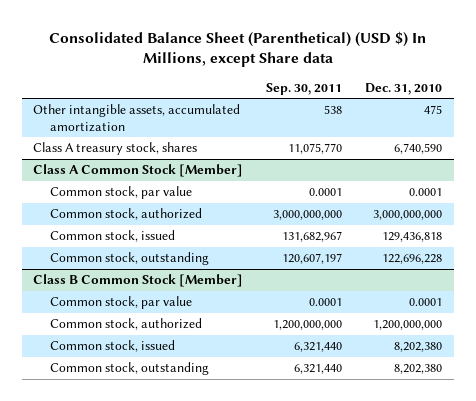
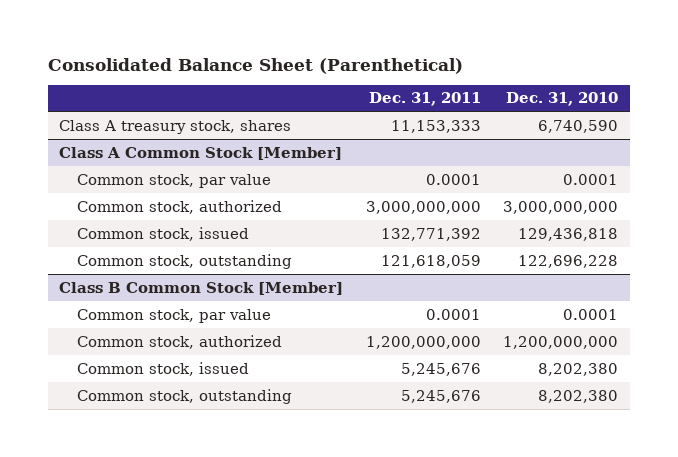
- Consolidated Balance Sheet (Parenthetical) (USD $) In Millions, except Share data
+ Consolidated Balance Sheet (Parenthetical)
- | Sep. 30, 2011 | Dec. 31, 2010
+ | Dec. 31, 2011 | Dec. 31, 2010
- Other intangible assets, accumulated amortization | 538 | 475

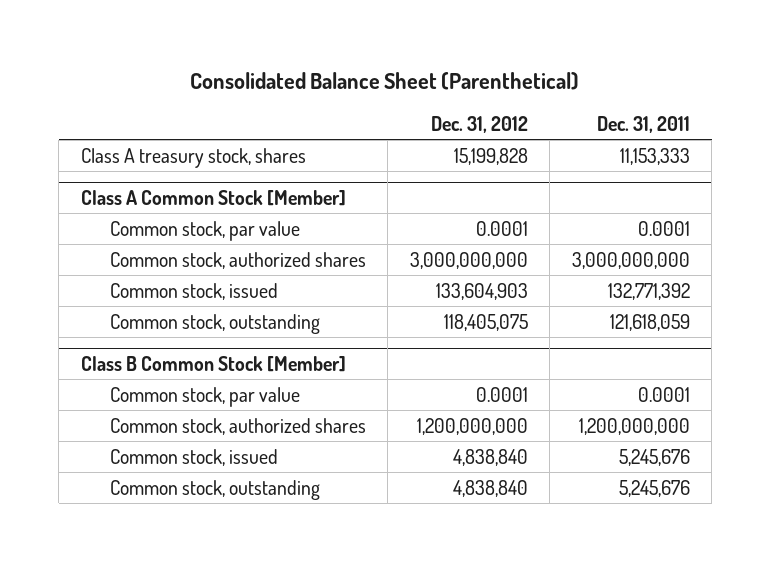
- | Dec. 31, 2011 | Dec. 31, 2010
+ | Dec. 31, 2012 | Dec. 31, 2011
@ Class A Common Stock [Member]
- Common stock, authorized | 3,000,000,000 | 3,000,000,000
+ Common stock, authorized shares | 3,000,000,000 | 3,000,000,000
@ Class B Common Stock [Member]
- Common stock, authorized | 1,200,000,000 | 1,200,000,000
+ Common stock, authorized shares | 1,200,000,000 | 1,200,000,000

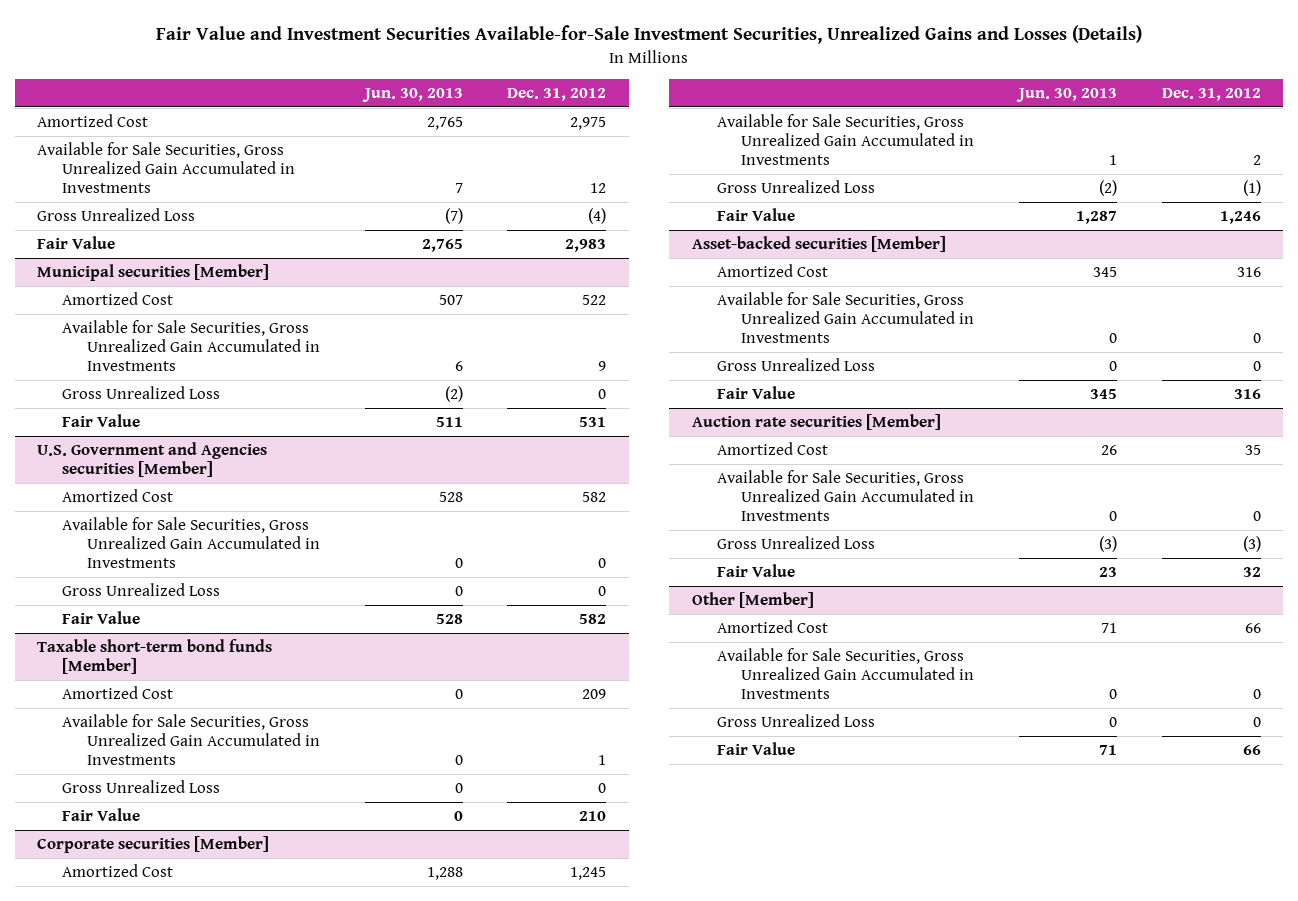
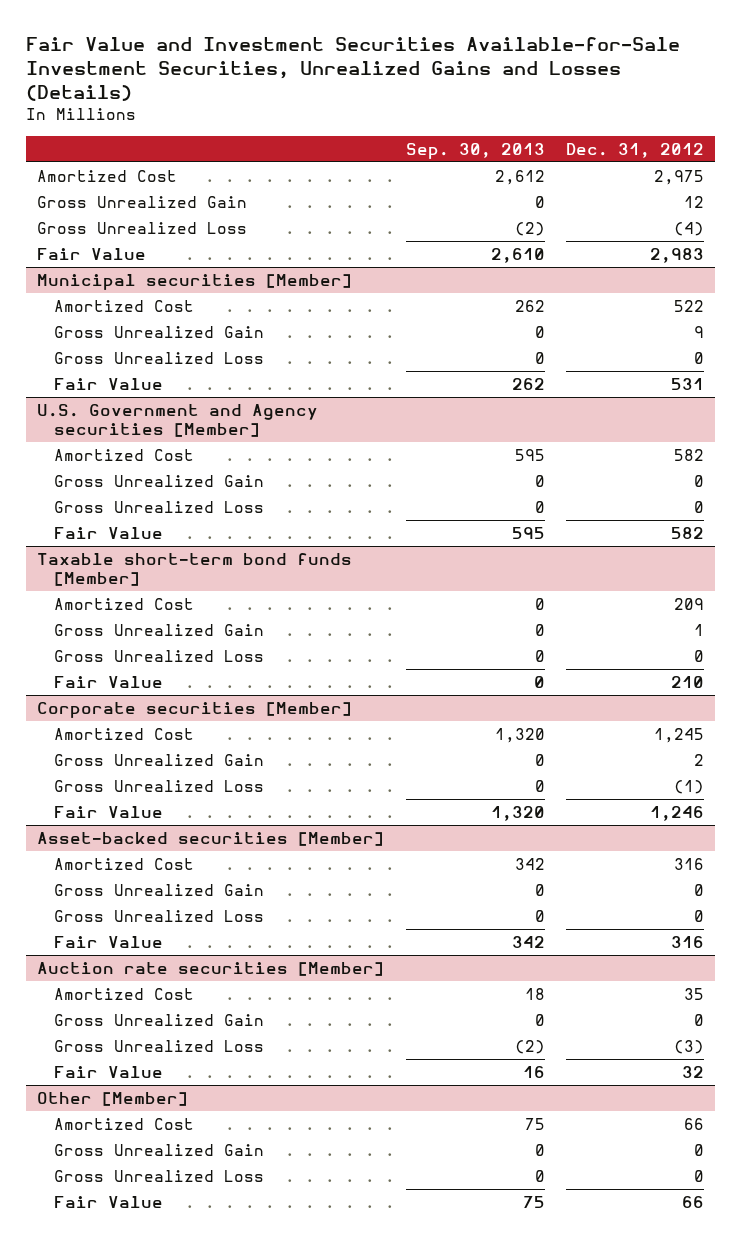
- | Jun. 30, 2013 | Dec. 31, 2012
+ | Sep. 30, 2013 | Dec. 31, 2012
- Available for Sale Securities, Gross Unrealized Gain Accumulated in Investments | 7 | 12
+ Gross Unrealized Gain | 0 | 12
@ Municipal securities [Member]
- Available for Sale Securities, Gross Unrealized Gain Accumulated in Investments | 6 | 9
+ Gross Unrealized Gain | 0 | 9
- U.S. Government and Agencies securities [Member]
+ U.S. Government and Agency securities [Member]
- Available for Sale Securities, Gross Unrealized Gain Accumulated in Investments | 0 | 0
+ Gross Unrealized Gain | 0 | 0
@ Taxable short-term bond funds [Member]
- Available for Sale Securities, Gross Unrealized Gain Accumulated in Investments | 0 | 1
+ Gross Unrealized Gain | 0 | 1
@ Corporate securities [Member]
- Available for Sale Securities, Gross Unrealized Gain Accumulated in Investments | 1 | 2
+ Gross Unrealized Gain | 0 | 2
@ Asset-backed securities [Member]
- Available for Sale Securities, Gross Unrealized Gain Accumulated in Investments | 0 | 0
+ Gross Unrealized Gain | 0 | 0
@ Auction rate securities [Member]
- Available for Sale Securities, Gross Unrealized Gain Accumulated in Investments | 0 | 0
+ Gross Unrealized Gain | 0 | 0
@ Other [Member]
- Available for Sale Securities, Gross Unrealized Gain Accumulated in Investments | 0 | 0
+ Gross Unrealized Gain | 0 | 0

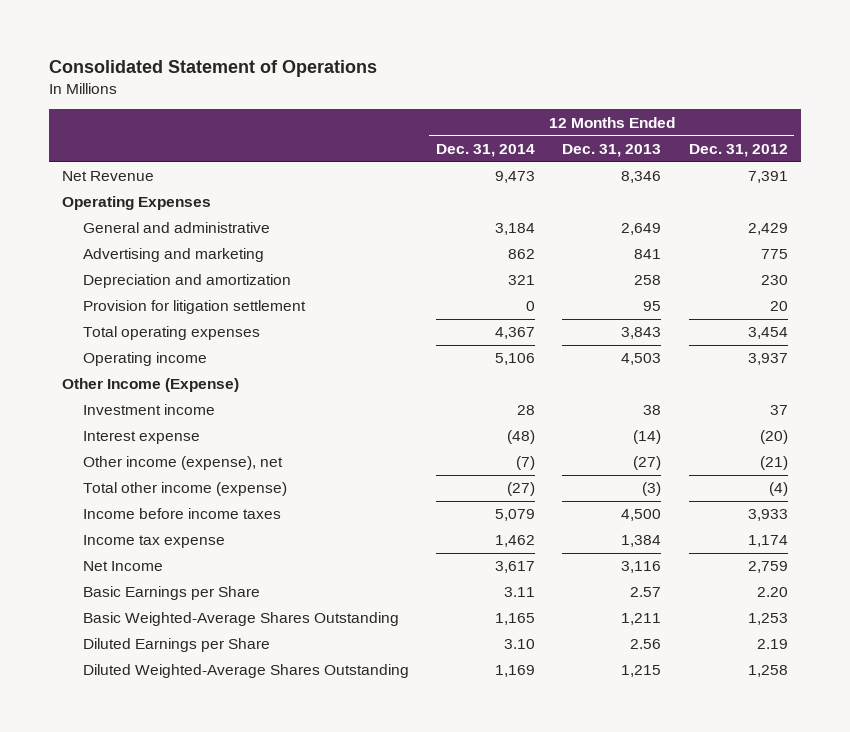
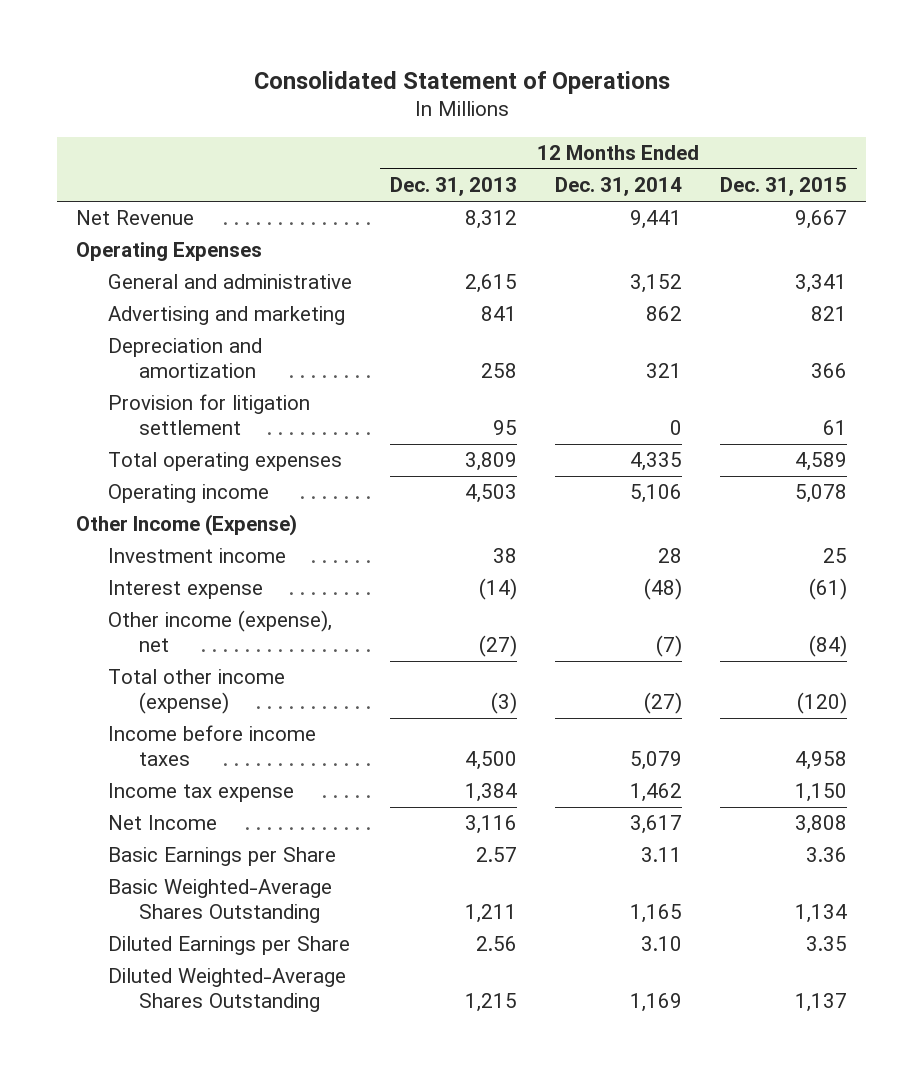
- | 12 Months Ended Dec. 31, 2014 | 12 Months Ended Dec. 31, 2013 | 12 Months Ended Dec. 31, 2012
+ | 12 Months Ended Dec. 31, 2013 | 12 Months Ended Dec. 31, 2014 | 12 Months Ended Dec. 31, 2015
- Net Revenue | 9,473 | 8,346 | 7,391
+ Net Revenue | 8,312 | 9,441 | 9,667
- General and administrative | 3,184 | 2,649 | 2,429
+ General and administrative | 2,615 | 3,152 | 3,341
- Total operating expenses | 4,367 | 3,843 | 3,454
+ Total operating expenses | 3,809 | 4,335 | 4,589

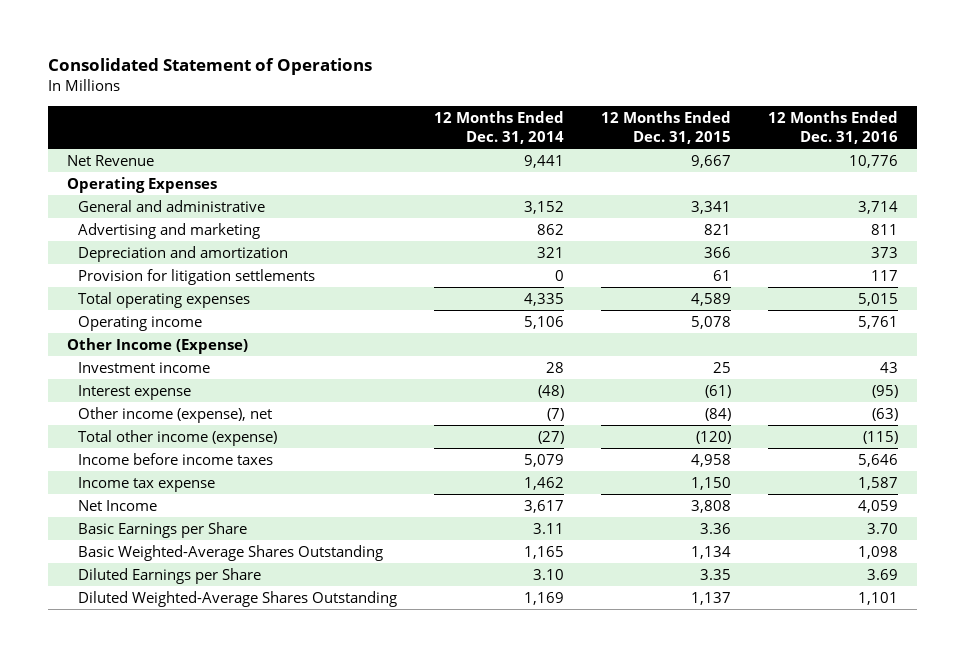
- | 12 Months Ended Dec. 31, 2013 | 12 Months Ended Dec. 31, 2014 | 12 Months Ended Dec. 31, 2015
+ | 12 Months Ended Dec. 31, 2014 | 12 Months Ended Dec. 31, 2015 | 12 Months Ended Dec. 31, 2016
- Provision for litigation settlement | 95 | 0 | 61
+ Provision for litigation settlements | 0 | 61 | 117

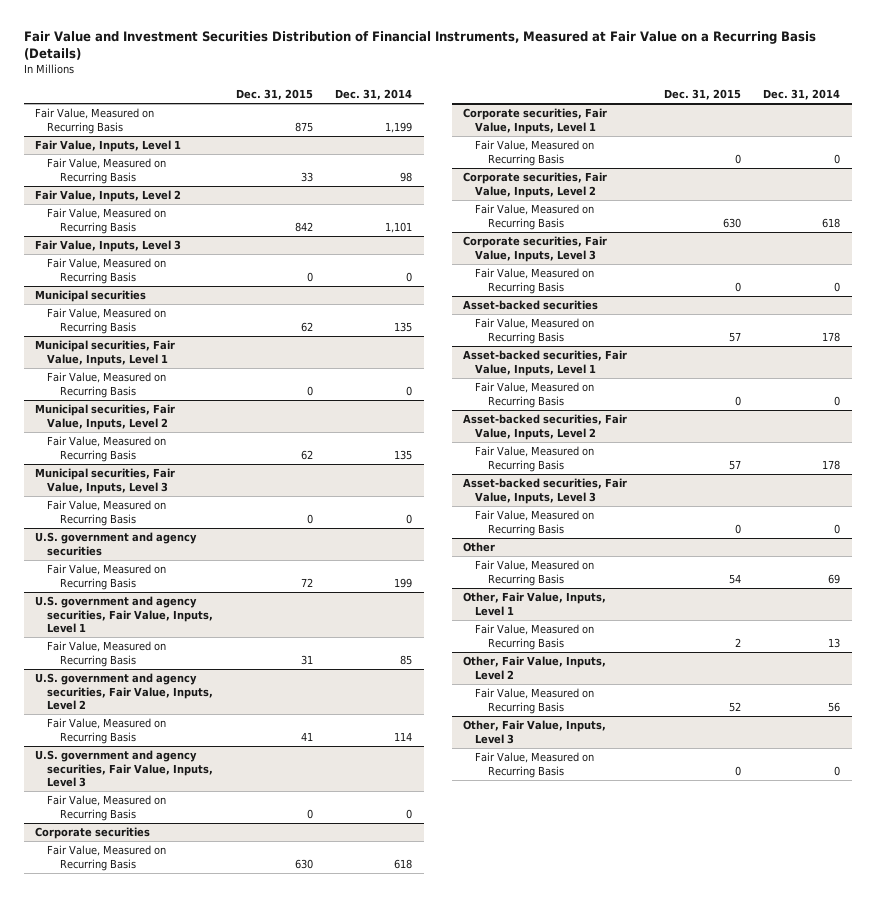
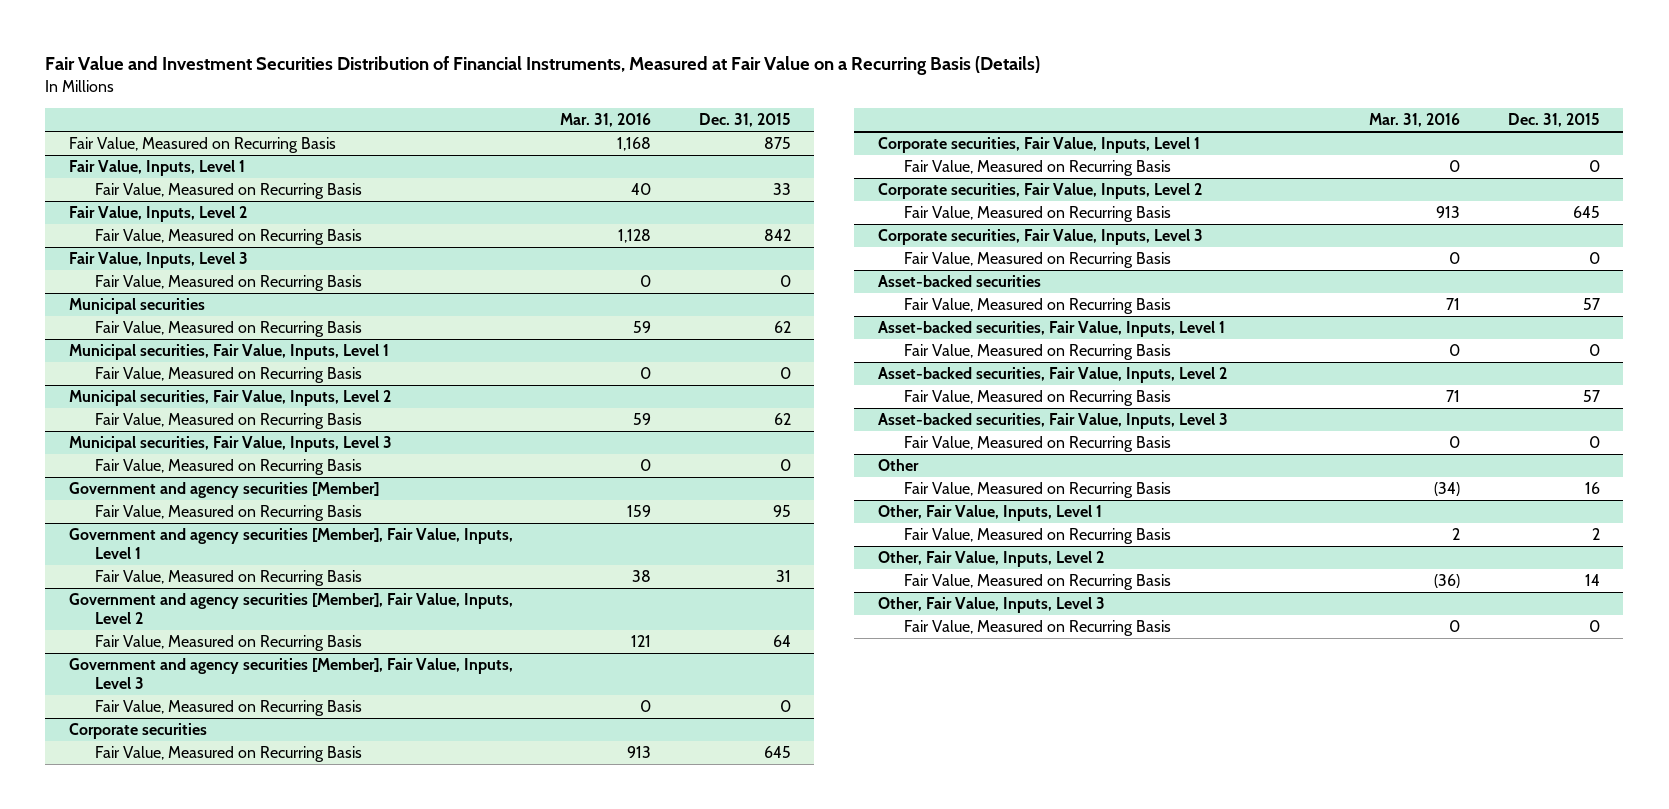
- | Dec. 31, 2015 | Dec. 31, 2014
+ | Mar. 31, 2016 | Dec. 31, 2015
- U.S. government and agency securities
- Fair Value, Measured on Recurring Basis | 72 | 199
- U.S. government and agency securities, Fair Value, Inputs, Level 1
+ Government and agency securities [Member]
+ Fair Value, Measured on Recurring Basis | 159 | 95
+ Government and agency securities [Member], Fair Value, Inputs, Level 1
- U.S. government and agency securities, Fair Value, Inputs, Level 2
- Fair Value, Measured on Recurring Basis | 41 | 114
- U.S. government and agency securities, Fair Value, Inputs, Level 3
+ Government and agency securities [Member], Fair Value, Inputs, Level 2
+ Fair Value, Measured on Recurring Basis | 121 | 64
+ Government and agency securities [Member], Fair Value, Inputs, Level 3
@ Corporate securities
- Fair Value, Measured on Recurring Basis | 630 | 618
+ Fair Value, Measured on Recurring Basis | 913 | 645
@ Corporate securities, Fair Value, Inputs, Level 2
- Fair Value, Measured on Recurring Basis | 630 | 618
+ Fair Value, Measured on Recurring Basis | 913 | 645
@ Other
- Fair Value, Measured on Recurring Basis | 54 | 69
+ Fair Value, Measured on Recurring Basis | (34) | 16
@ Other, Fair Value, Inputs, Level 2
- Fair Value, Measured on Recurring Basis | 52 | 56
+ Fair Value, Measured on Recurring Basis | (36) | 14

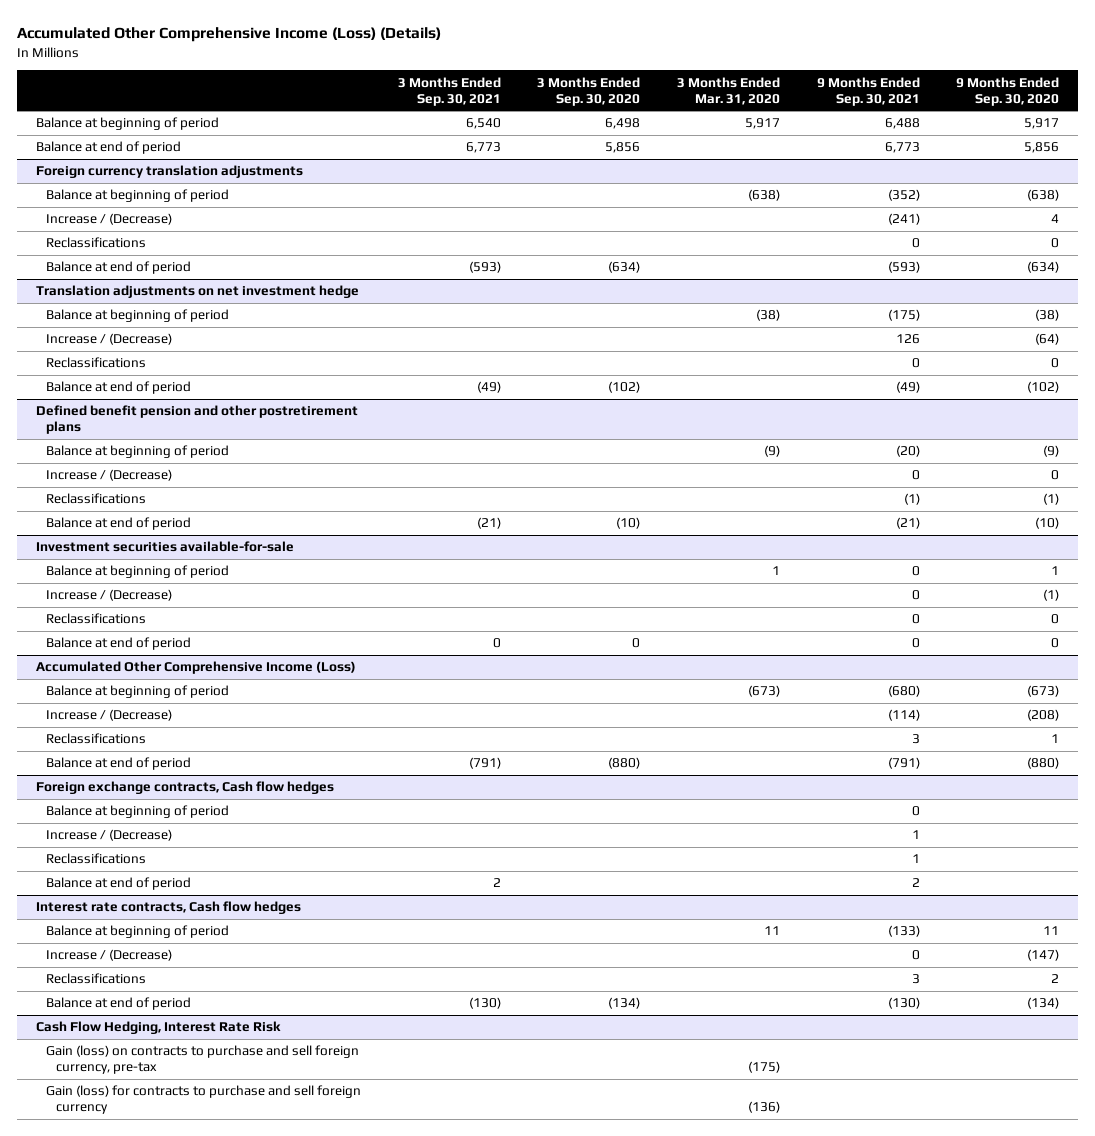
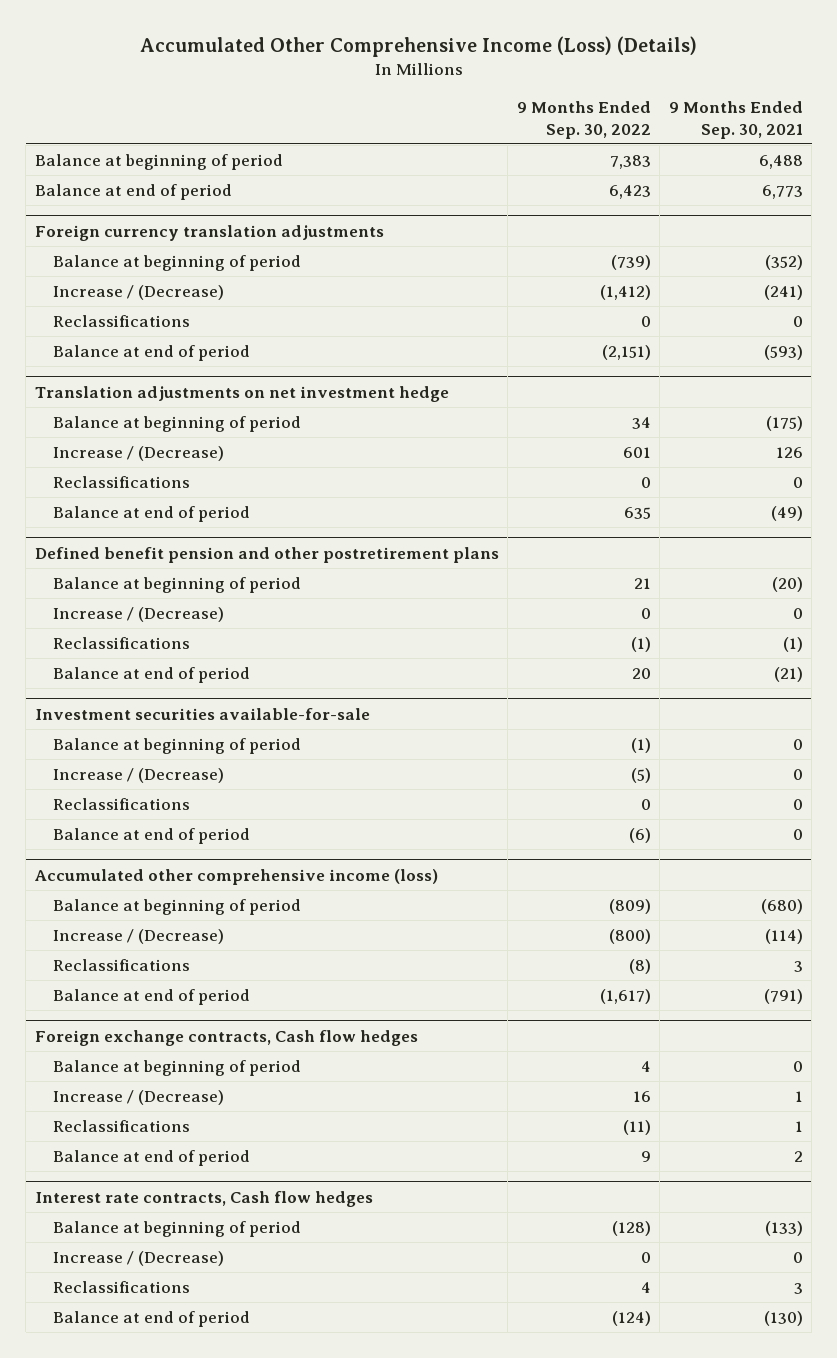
- | 3 Months Ended Sep. 30, 2021 | 3 Months Ended Sep. 30, 2020 | 3 Months Ended Mar. 31, 2020 | 9 Months Ended Sep. 30, 2021 | 9 Months Ended Sep. 30, 2020
+ | 9 Months Ended Sep. 30, 2022 | 9 Months Ended Sep. 30, 2021
- Accumulated Other Comprehensive Income (Loss)
+ Accumulated other comprehensive income (loss)
- Cash Flow Hedging, Interest Rate Risk
- Gain (loss) on contracts to purchase and sell foreign currency, pre-tax | | | (175) | |
- Gain (loss) for contracts to purchase and sell foreign currency | | | (136) | |

